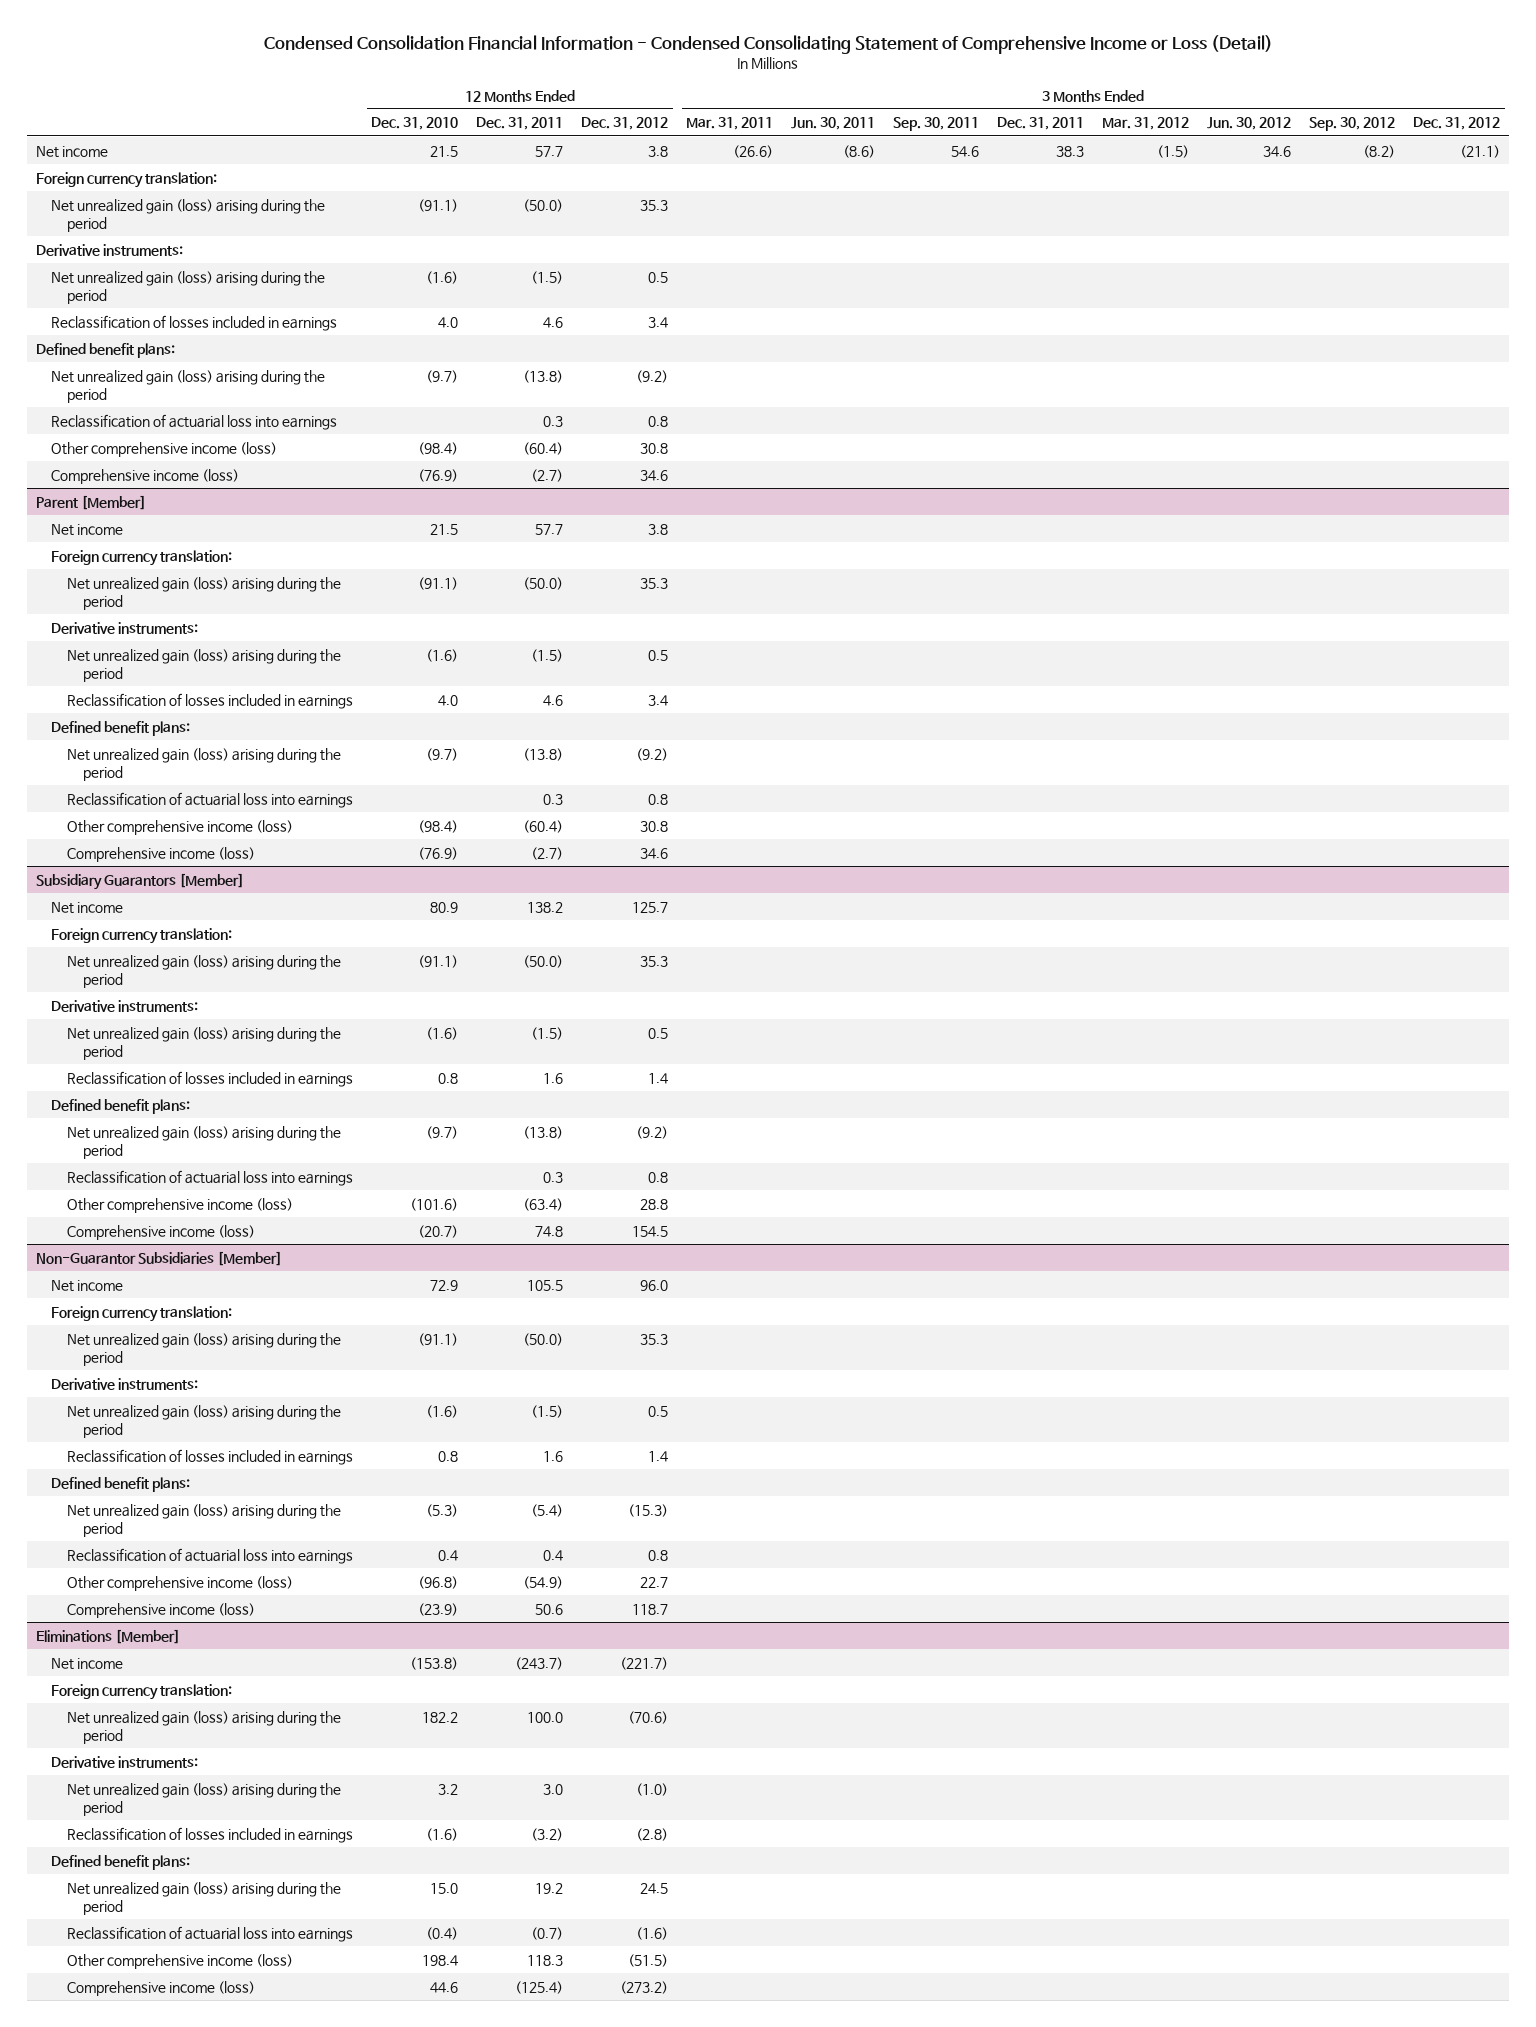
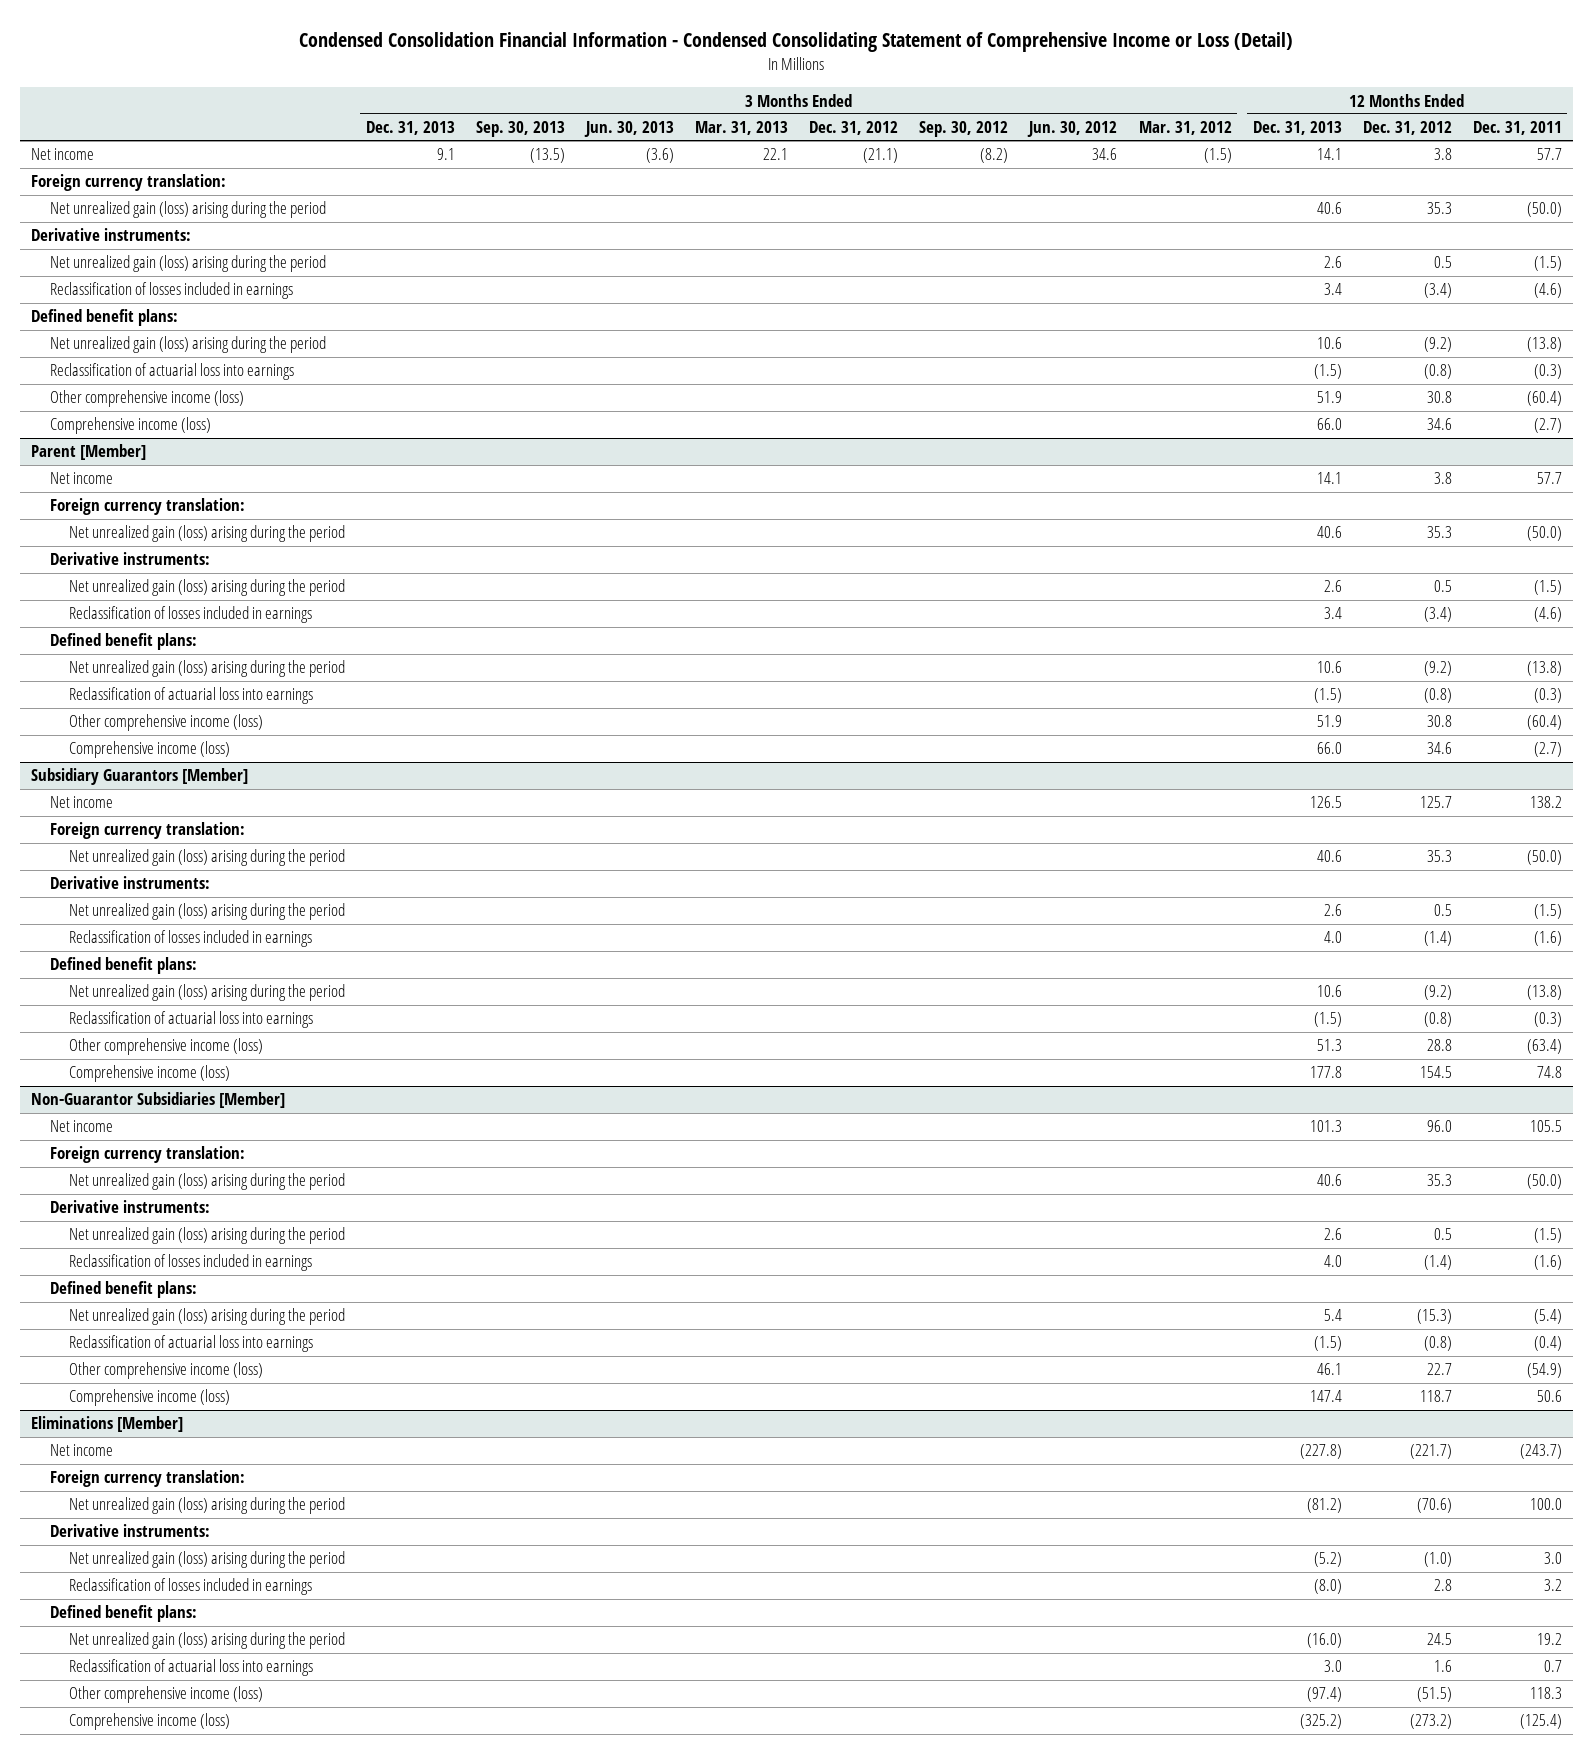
- | 12 Months Ended Dec. 31, 2010 | 12 Months Ended Dec. 31, 2011 | 12 Months Ended Dec. 31, 2012 | 3 Months Ended Mar. 31, 2011 | 3 Months Ended Jun. 30, 2011 | 3 Months Ended Sep. 30, 2011 | 3 Months Ended Dec. 31, 2011 | 3 Months Ended Mar. 31, 2012 | 3 Months Ended Jun. 30, 2012 | 3 Months Ended Sep. 30, 2012 | 3 Months Ended Dec. 31, 2012
+ | 3 Months Ended Dec. 31, 2013 | 3 Months Ended Sep. 30, 2013 | 3 Months Ended Jun. 30, 2013 | 3 Months Ended Mar. 31, 2013 | 3 Months Ended Dec. 31, 2012 | 3 Months Ended Sep. 30, 2012 | 3 Months Ended Jun. 30, 2012 | 3 Months Ended Mar. 31, 2012 | 12 Months Ended Dec. 31, 2013 | 12 Months Ended Dec. 31, 2012 | 12 Months Ended Dec. 31, 2011
- Reclassification of losses included in earnings | 4.0 | 4.6 | 3.4 | | | | | | | |
+ Reclassification of losses included in earnings | | | | | | | | | 3.4 | (3.4) | (4.6)
- Reclassification of actuarial loss into earnings | | 0.3 | 0.8 | | | | | | | |
+ Reclassification of actuarial loss into earnings | | | | | | | | | (1.5) | (0.8) | (0.3)
@ Parent [Member]
- Reclassification of losses included in earnings | 4.0 | 4.6 | 3.4 | | | | | | | |
+ Reclassification of losses included in earnings | | | | | | | | | 3.4 | (3.4) | (4.6)
- Reclassification of actuarial loss into earnings | | 0.3 | 0.8 | | | | | | | |
+ Reclassification of actuarial loss into earnings | | | | | | | | | (1.5) | (0.8) | (0.3)
@ Subsidiary Guarantors [Member]
- Reclassification of losses included in earnings | 0.8 | 1.6 | 1.4 | | | | | | | |
+ Reclassification of losses included in earnings | | | | | | | | | 4.0 | (1.4) | (1.6)
- Reclassification of actuarial loss into earnings | | 0.3 | 0.8 | | | | | | | |
+ Reclassification of actuarial loss into earnings | | | | | | | | | (1.5) | (0.8) | (0.3)
@ Non-Guarantor Subsidiaries [Member]
- Reclassification of losses included in earnings | 0.8 | 1.6 | 1.4 | | | | | | | |
+ Reclassification of losses included in earnings | | | | | | | | | 4.0 | (1.4) | (1.6)
- Reclassification of actuarial loss into earnings | 0.4 | 0.4 | 0.8 | | | | | | | |
+ Reclassification of actuarial loss into earnings | | | | | | | | | (1.5) | (0.8) | (0.4)
@ Eliminations [Member]
- Reclassification of losses included in earnings | (1.6) | (3.2) | (2.8) | | | | | | | |
+ Reclassification of losses included in earnings | | | | | | | | | (8.0) | 2.8 | 3.2
- Reclassification of actuarial loss into earnings | (0.4) | (0.7) | (1.6) | | | | | | | |
+ Reclassification of actuarial loss into earnings | | | | | | | | | 3.0 | 1.6 | 0.7

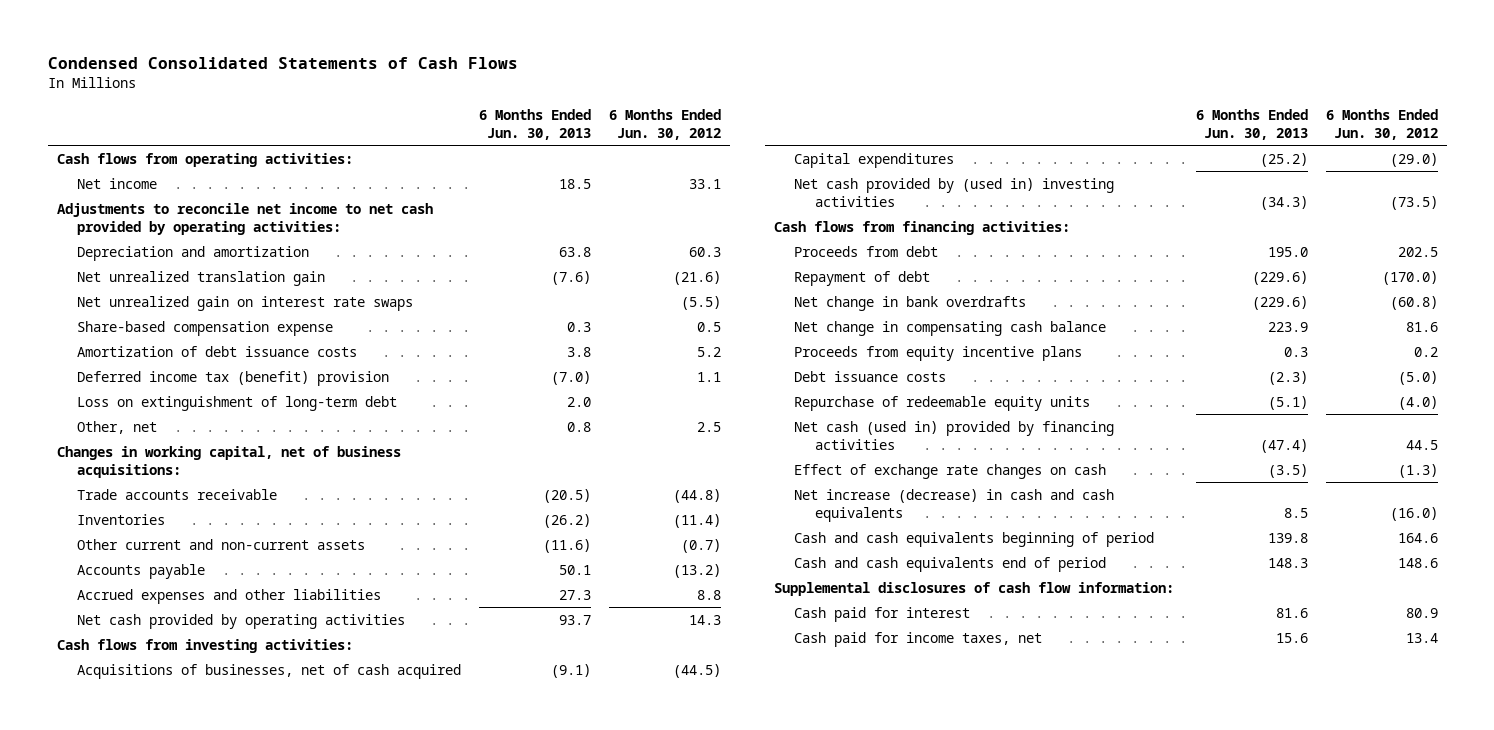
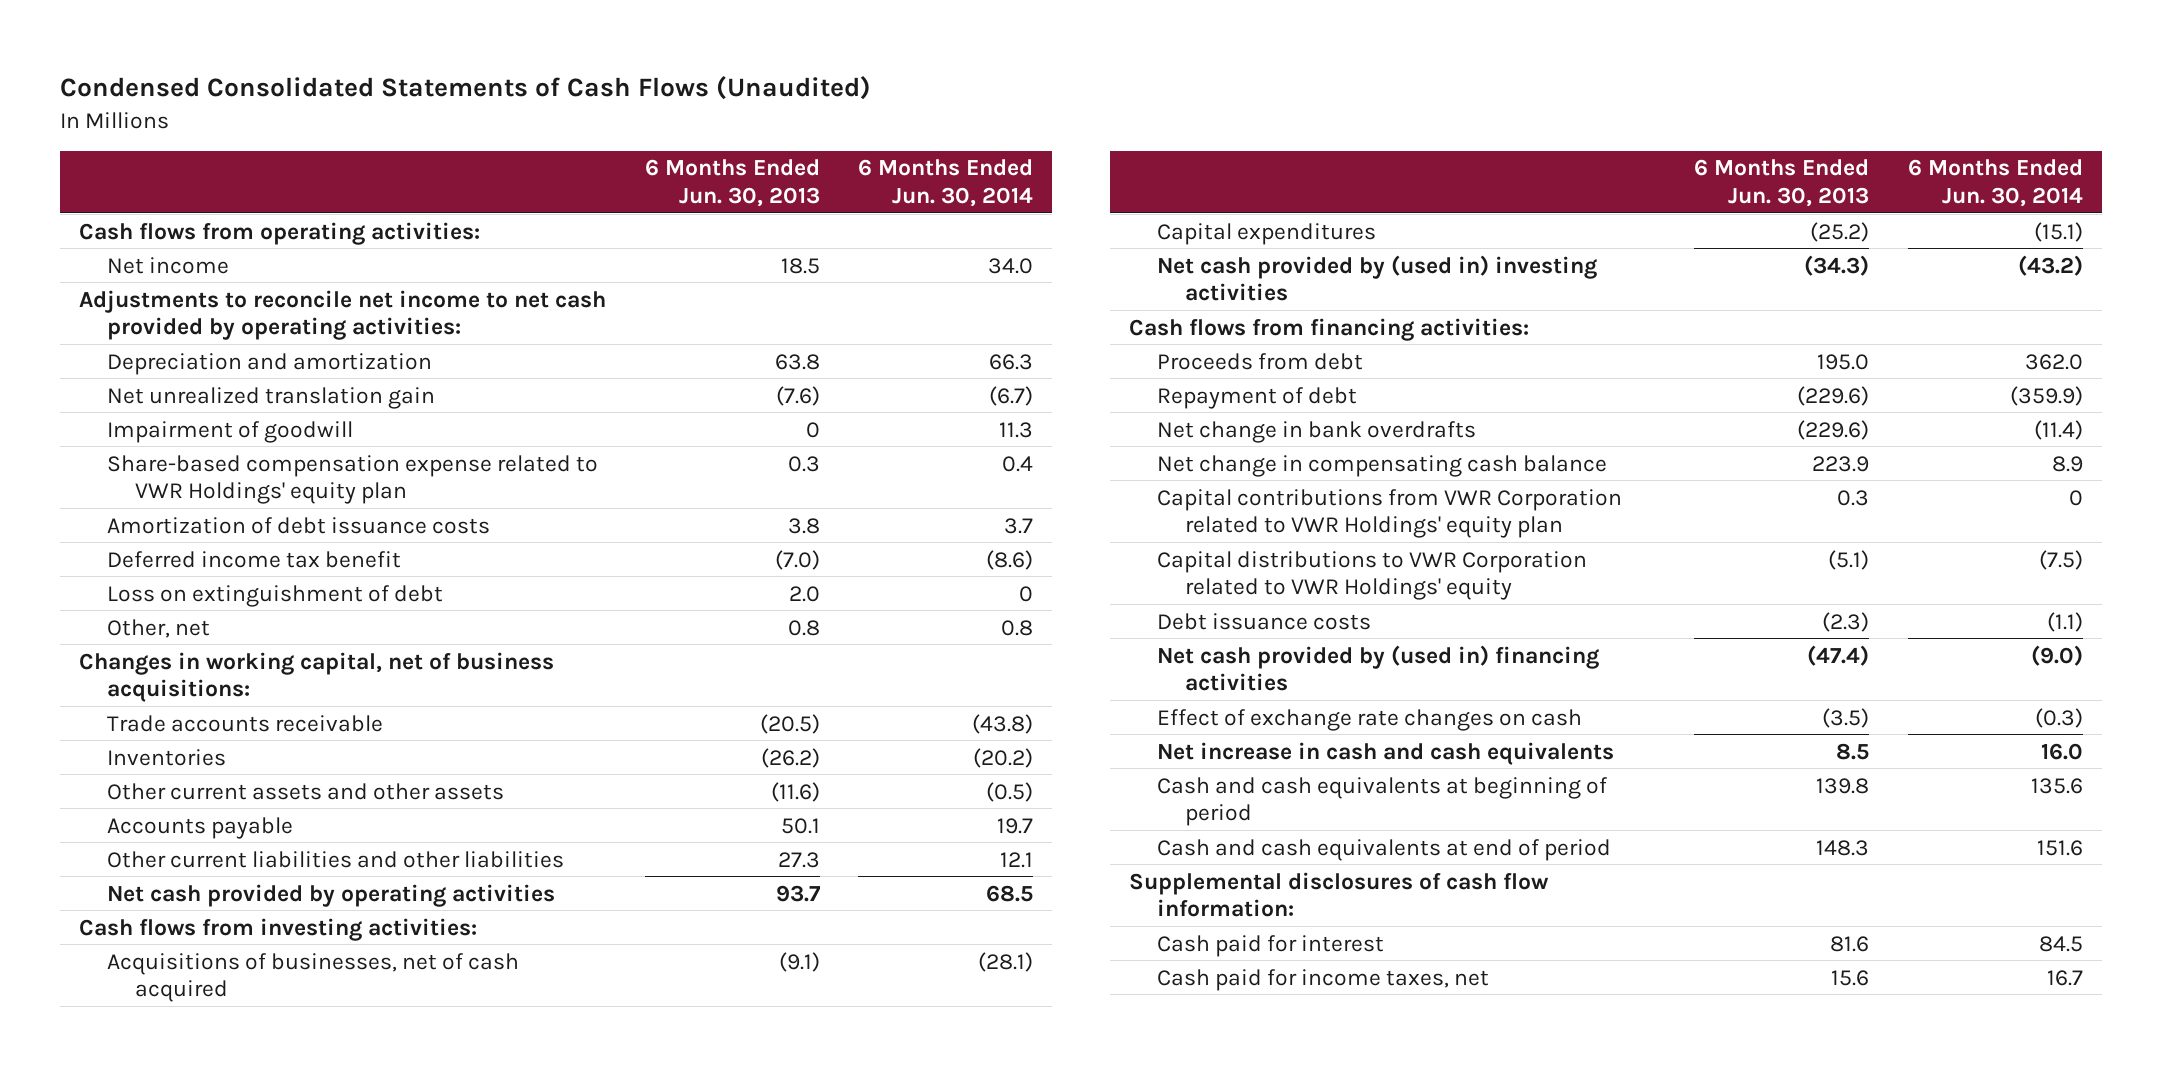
- Condensed Consolidated Statements of Cash Flows
+ Condensed Consolidated Statements of Cash Flows (Unaudited)
- | 6 Months Ended Jun. 30, 2013 | 6 Months Ended Jun. 30, 2012
+ | 6 Months Ended Jun. 30, 2013 | 6 Months Ended Jun. 30, 2014
- Net unrealized gain on interest rate swaps | | (5.5)
- Share-based compensation expense | 0.3 | 0.5
+ Impairment of goodwill | 0 | 11.3
+ Share-based compensation expense related to VWR Holdings' equity plan | 0.3 | 0.4
- Deferred income tax (benefit) provision | (7.0) | 1.1
- Loss on extinguishment of long-term debt | 2.0 |
+ Deferred income tax benefit | (7.0) | (8.6)
+ Loss on extinguishment of debt | 2.0 | 0
- Other current and non-current assets | (11.6) | (0.7)
+ Other current assets and other assets | (11.6) | (0.5)
- Accrued expenses and other liabilities | 27.3 | 8.8
+ Other current liabilities and other liabilities | 27.3 | 12.1
- Proceeds from equity incentive plans | 0.3 | 0.2
+ Capital contributions from VWR Corporation related to VWR Holdings' equity plan | 0.3 | 0
+ Capital distributions to VWR Corporation related to VWR Holdings' equity | (5.1) | (7.5)
- Repurchase of redeemable equity units | (5.1) | (4.0)
- Net cash (used in) provided by financing activities | (47.4) | 44.5
+ Net cash provided by (used in) financing activities | (47.4) | (9.0)
- Net increase (decrease) in cash and cash equivalents | 8.5 | (16.0)
- Cash and cash equivalents beginning of period | 139.8 | 164.6
- Cash and cash equivalents end of period | 148.3 | 148.6
+ Net increase in cash and cash equivalents | 8.5 | 16.0
+ Cash and cash equivalents at beginning of period | 139.8 | 135.6
+ Cash and cash equivalents at end of period | 148.3 | 151.6

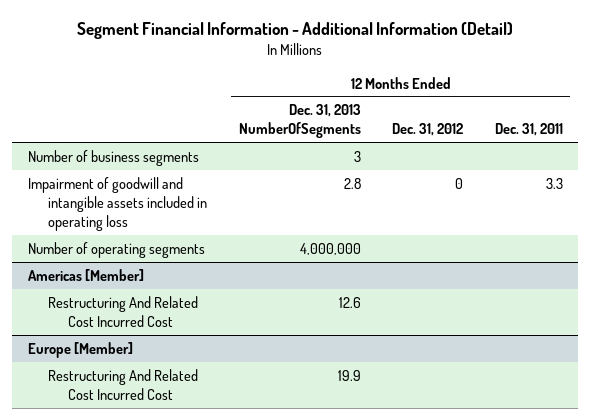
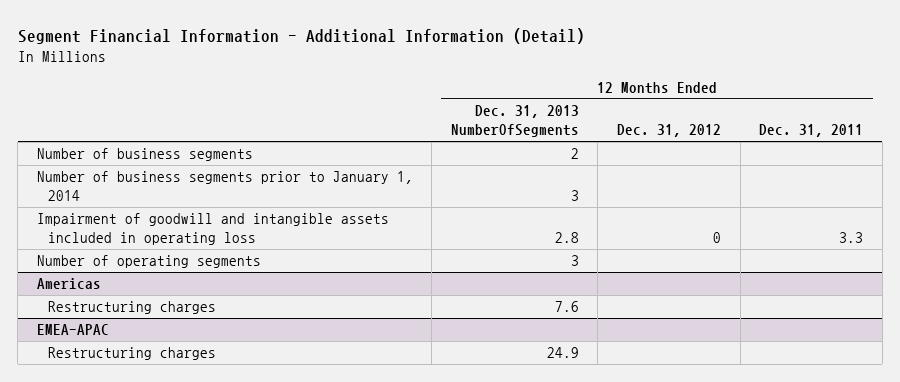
- Number of business segments | 3 | |
+ Number of business segments | 2 | |
+ Number of business segments prior to January 1, 2014 | 3 | |
- Number of operating segments | 4,000,000 | |
- Americas [Member]
- Restructuring And Related Cost Incurred Cost | 12.6 | |
- Europe [Member]
- Restructuring And Related Cost Incurred Cost | 19.9 | |
+ Number of operating segments | 3 | |
+ Americas
+ Restructuring charges | 7.6 | |
+ EMEA-APAC
+ Restructuring charges | 24.9 | |

